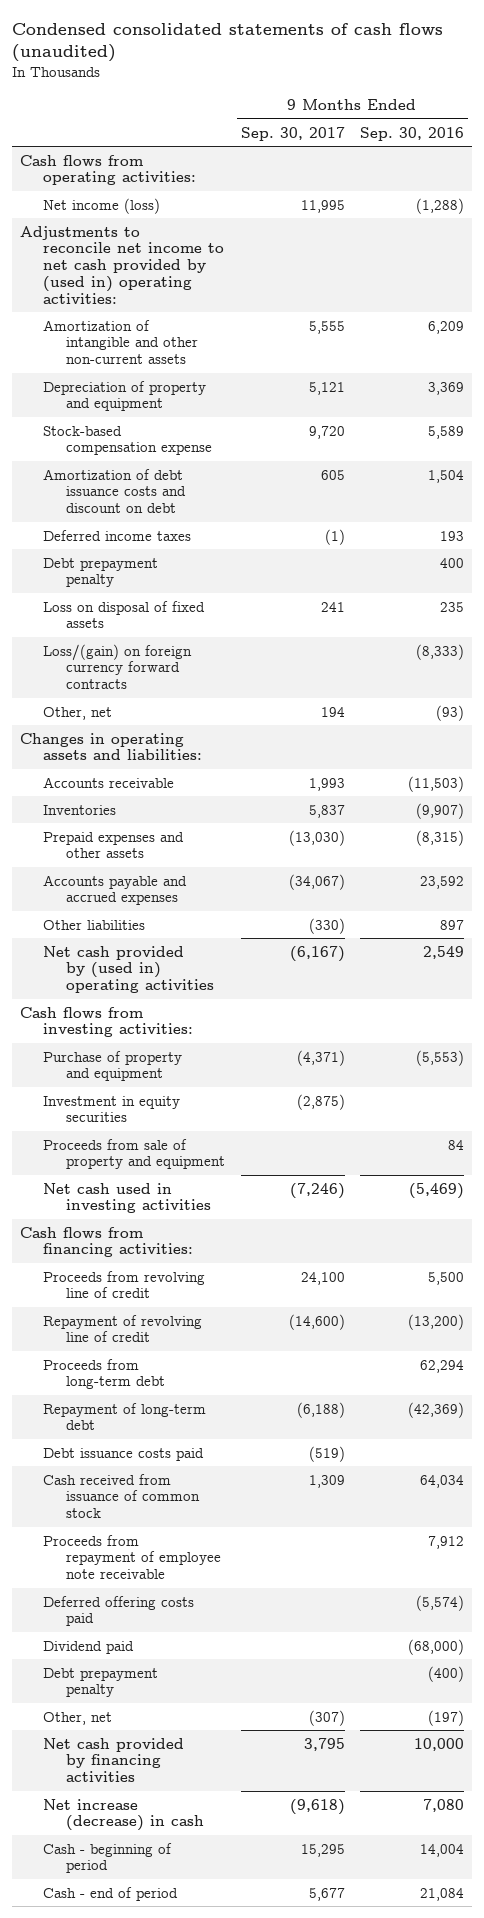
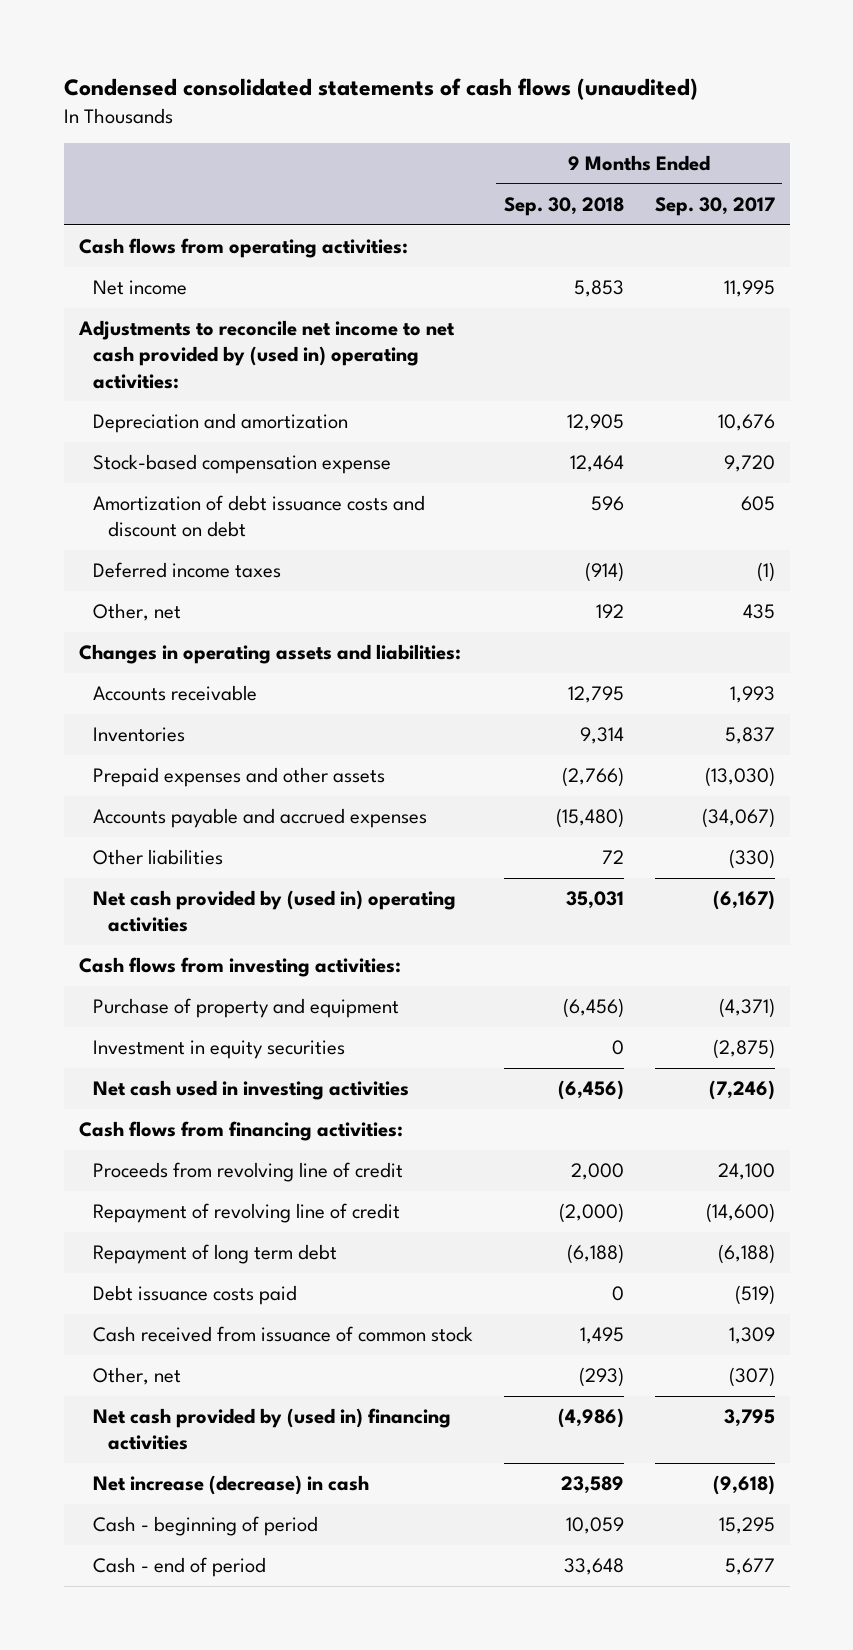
- | 9 Months Ended Sep. 30, 2017 | 9 Months Ended Sep. 30, 2016
+ | 9 Months Ended Sep. 30, 2018 | 9 Months Ended Sep. 30, 2017
- Net income (loss) | 11,995 | (1,288)
+ Net income | 5,853 | 11,995
- Amortization of intangible and other non-current assets | 5,555 | 6,209
- Depreciation of property and equipment | 5,121 | 3,369
+ Depreciation and amortization | 12,905 | 10,676
- Debt prepayment penalty | | 400
- Loss on disposal of fixed assets | 241 | 235
- Loss/(gain) on foreign currency forward contracts | | (8,333)
- Other, net | 194 | (93)
+ Other, net | 192 | 435
- Proceeds from sale of property and equipment | | 84
- Proceeds from long-term debt | | 62,294
- Repayment of long-term debt | (6,188) | (42,369)
+ Repayment of long term debt | (6,188) | (6,188)
- Proceeds from repayment of employee note receivable | | 7,912
- Deferred offering costs paid | | (5,574)
- Dividend paid | | (68,000)
- Debt prepayment penalty | | (400)
- Net cash provided by financing activities | 3,795 | 10,000
+ Net cash provided by (used in) financing activities | (4,986) | 3,795

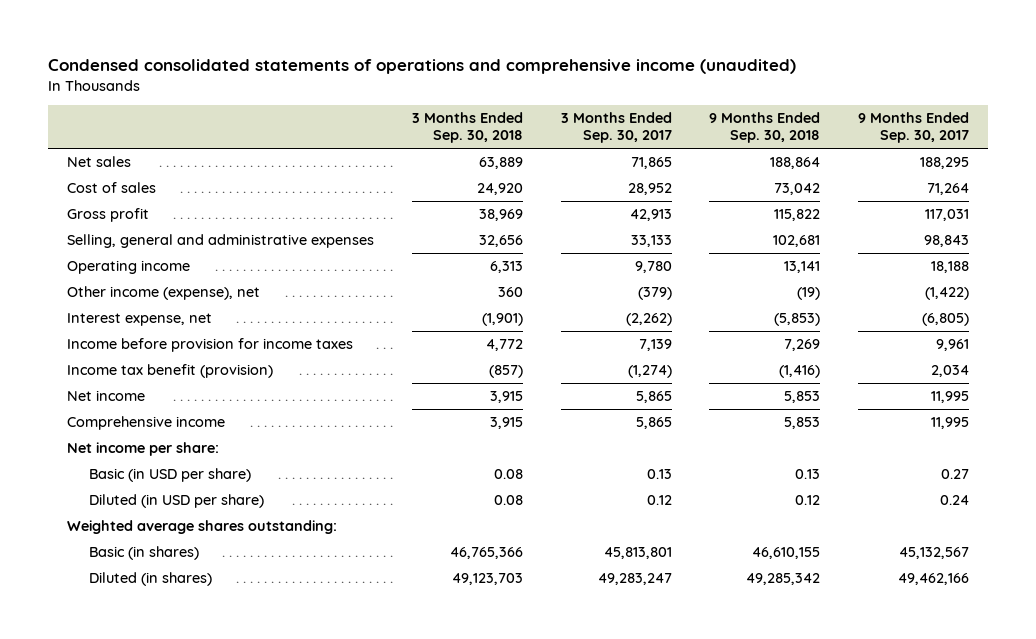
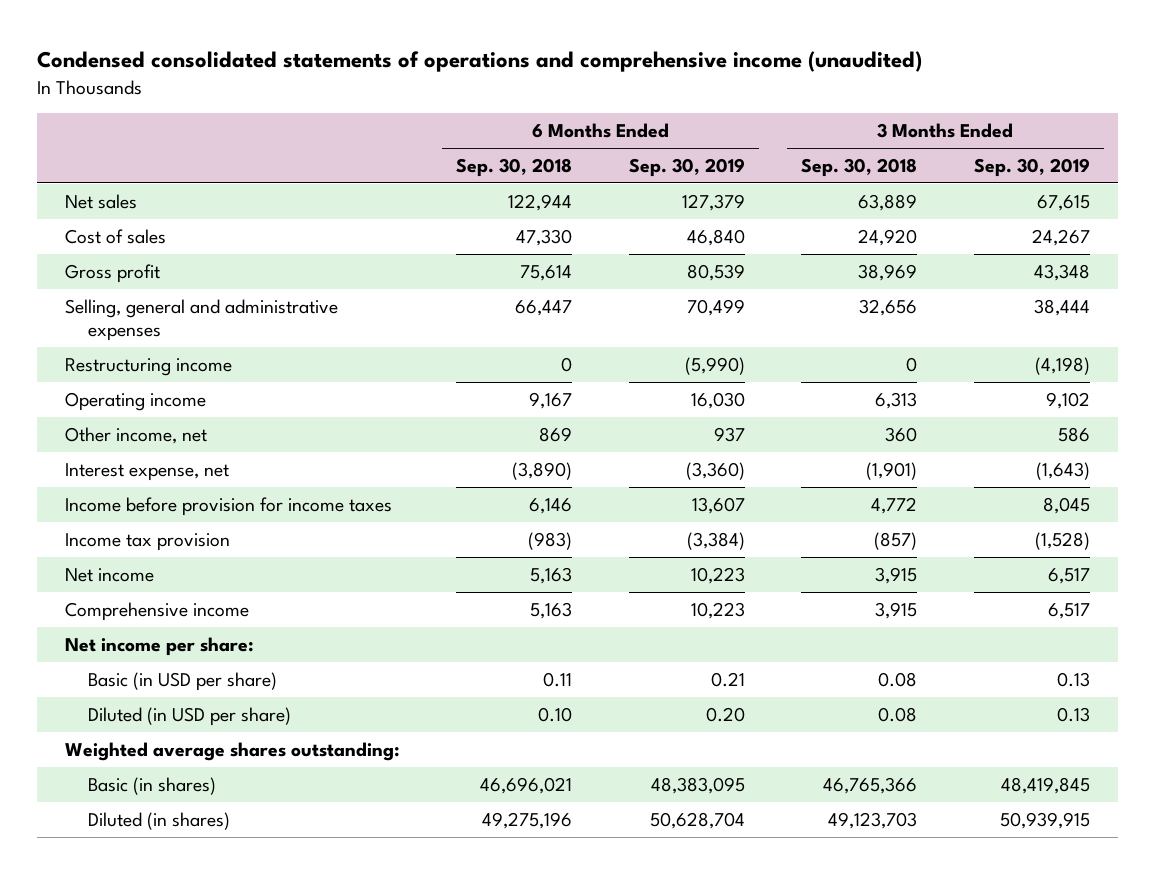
- | 3 Months Ended Sep. 30, 2018 | 3 Months Ended Sep. 30, 2017 | 9 Months Ended Sep. 30, 2018 | 9 Months Ended Sep. 30, 2017
+ | 6 Months Ended Sep. 30, 2018 | 6 Months Ended Sep. 30, 2019 | 3 Months Ended Sep. 30, 2018 | 3 Months Ended Sep. 30, 2019
+ Restructuring income | 0 | (5,990) | 0 | (4,198)
- Other income (expense), net | 360 | (379) | (19) | (1,422)
+ Other income, net | 869 | 937 | 360 | 586
- Income tax benefit (provision) | (857) | (1,274) | (1,416) | 2,034
+ Income tax provision | (983) | (3,384) | (857) | (1,528)

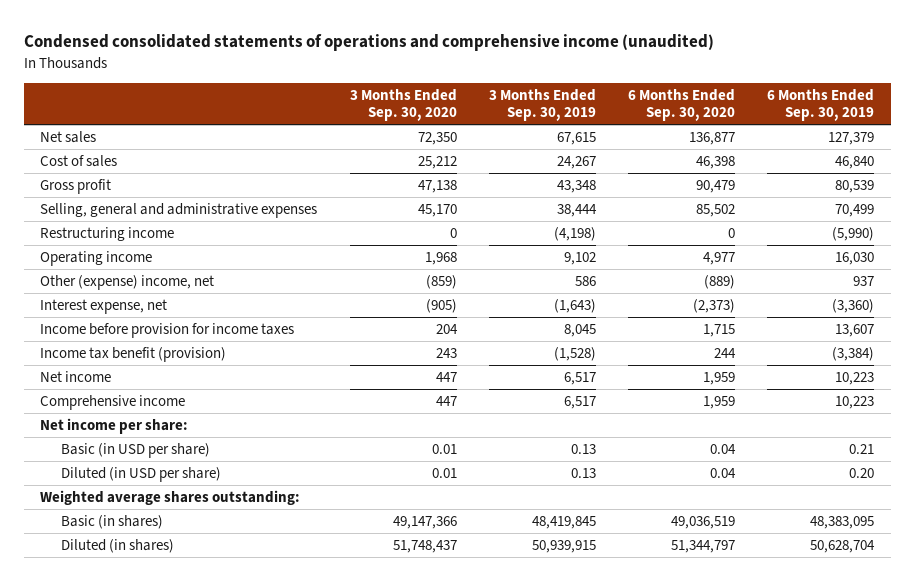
- | 6 Months Ended Sep. 30, 2018 | 6 Months Ended Sep. 30, 2019 | 3 Months Ended Sep. 30, 2018 | 3 Months Ended Sep. 30, 2019
+ | 3 Months Ended Sep. 30, 2020 | 3 Months Ended Sep. 30, 2019 | 6 Months Ended Sep. 30, 2020 | 6 Months Ended Sep. 30, 2019
- Other income, net | 869 | 937 | 360 | 586
+ Other (expense) income, net | (859) | 586 | (889) | 937
- Income tax provision | (983) | (3,384) | (857) | (1,528)
+ Income tax benefit (provision) | 243 | (1,528) | 244 | (3,384)

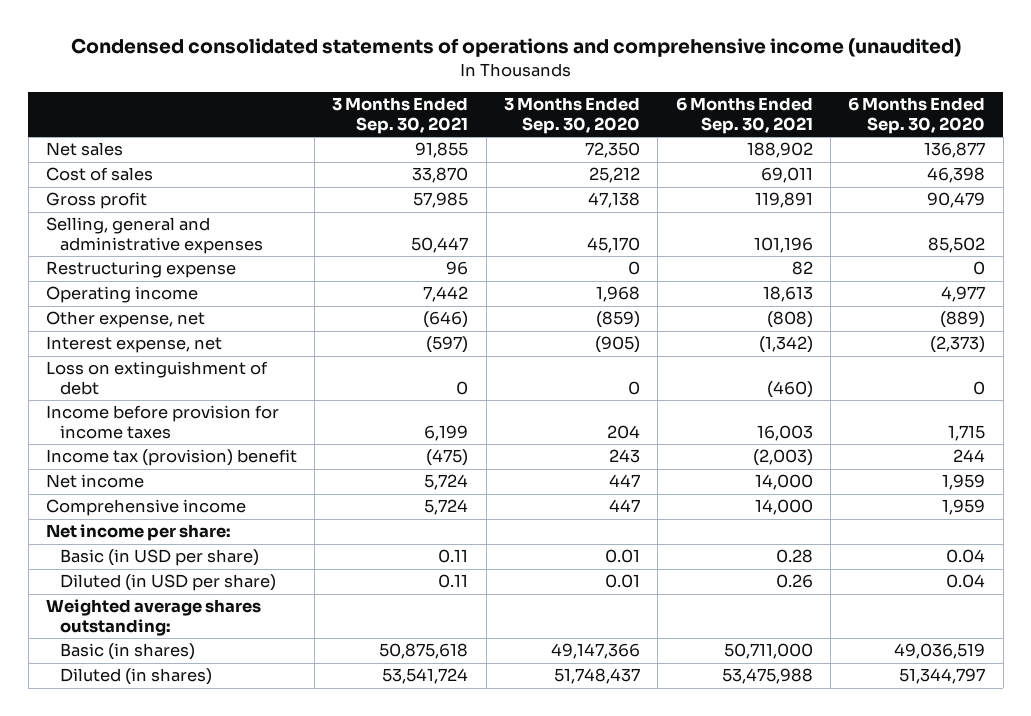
- | 3 Months Ended Sep. 30, 2020 | 3 Months Ended Sep. 30, 2019 | 6 Months Ended Sep. 30, 2020 | 6 Months Ended Sep. 30, 2019
+ | 3 Months Ended Sep. 30, 2021 | 3 Months Ended Sep. 30, 2020 | 6 Months Ended Sep. 30, 2021 | 6 Months Ended Sep. 30, 2020
- Restructuring income | 0 | (4,198) | 0 | (5,990)
+ Restructuring expense | 96 | 0 | 82 | 0
- Other (expense) income, net | (859) | 586 | (889) | 937
+ Other expense, net | (646) | (859) | (808) | (889)
+ Loss on extinguishment of debt | 0 | 0 | (460) | 0
- Income tax benefit (provision) | 243 | (1,528) | 244 | (3,384)
+ Income tax (provision) benefit | (475) | 243 | (2,003) | 244

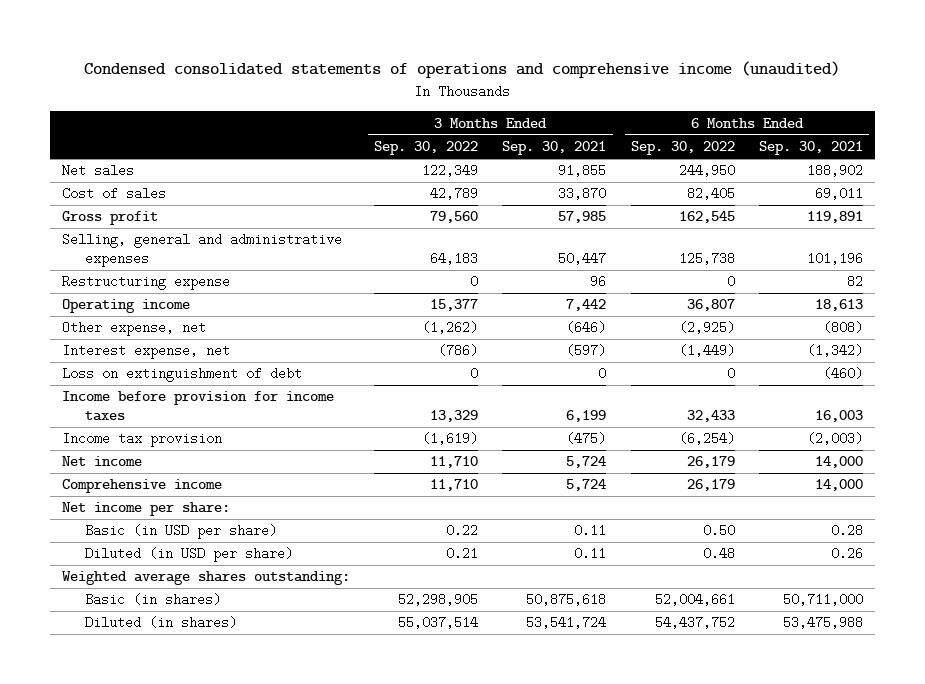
- | 3 Months Ended Sep. 30, 2021 | 3 Months Ended Sep. 30, 2020 | 6 Months Ended Sep. 30, 2021 | 6 Months Ended Sep. 30, 2020
+ | 3 Months Ended Sep. 30, 2022 | 3 Months Ended Sep. 30, 2021 | 6 Months Ended Sep. 30, 2022 | 6 Months Ended Sep. 30, 2021
- Income tax (provision) benefit | (475) | 243 | (2,003) | 244
+ Income tax provision | (1,619) | (475) | (6,254) | (2,003)

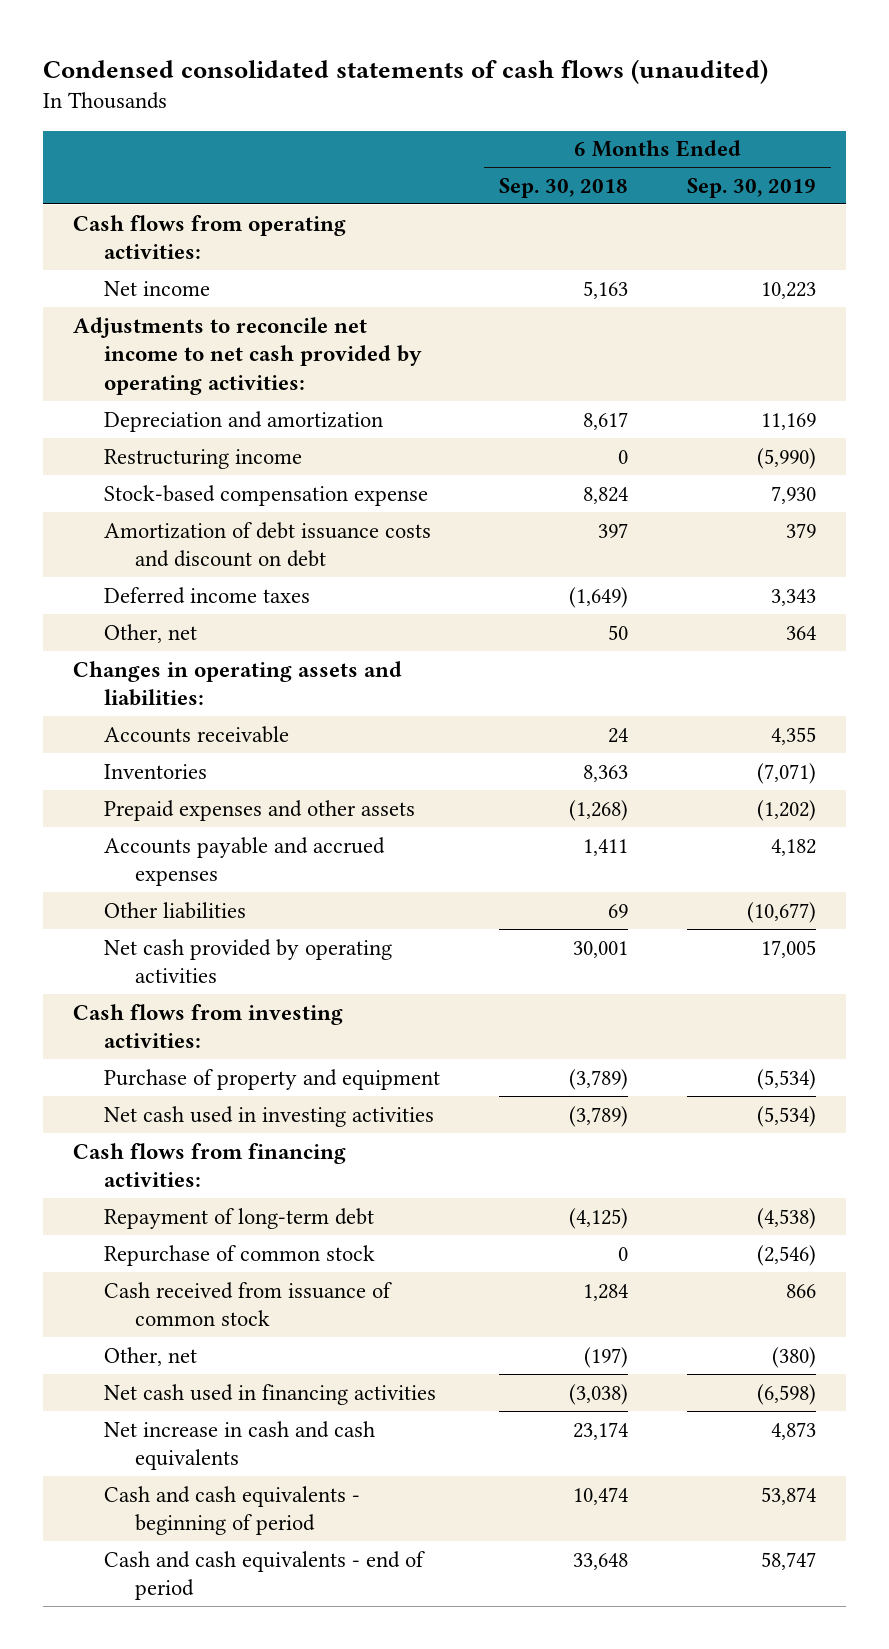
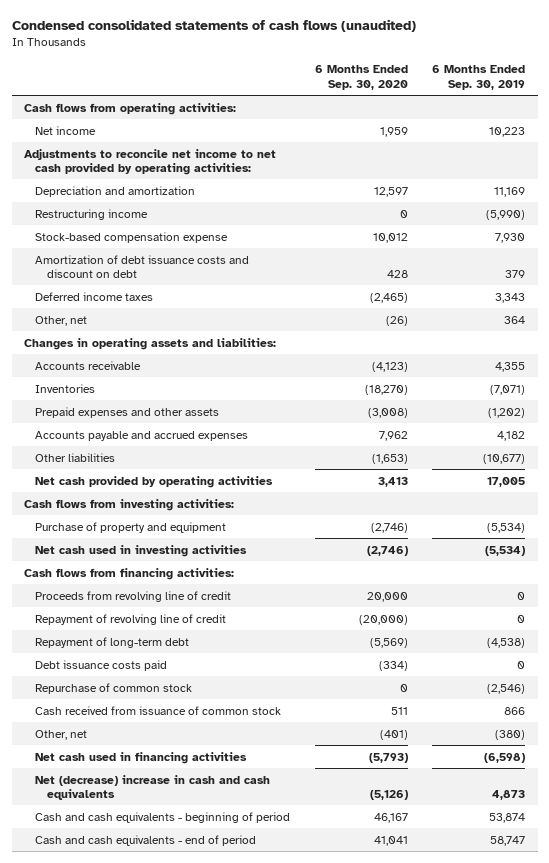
- | 6 Months Ended Sep. 30, 2018 | 6 Months Ended Sep. 30, 2019
+ | 6 Months Ended Sep. 30, 2020 | 6 Months Ended Sep. 30, 2019
+ Proceeds from revolving line of credit | 20,000 | 0
+ Repayment of revolving line of credit | (20,000) | 0
+ Debt issuance costs paid | (334) | 0
- Net increase in cash and cash equivalents | 23,174 | 4,873
+ Net (decrease) increase in cash and cash equivalents | (5,126) | 4,873

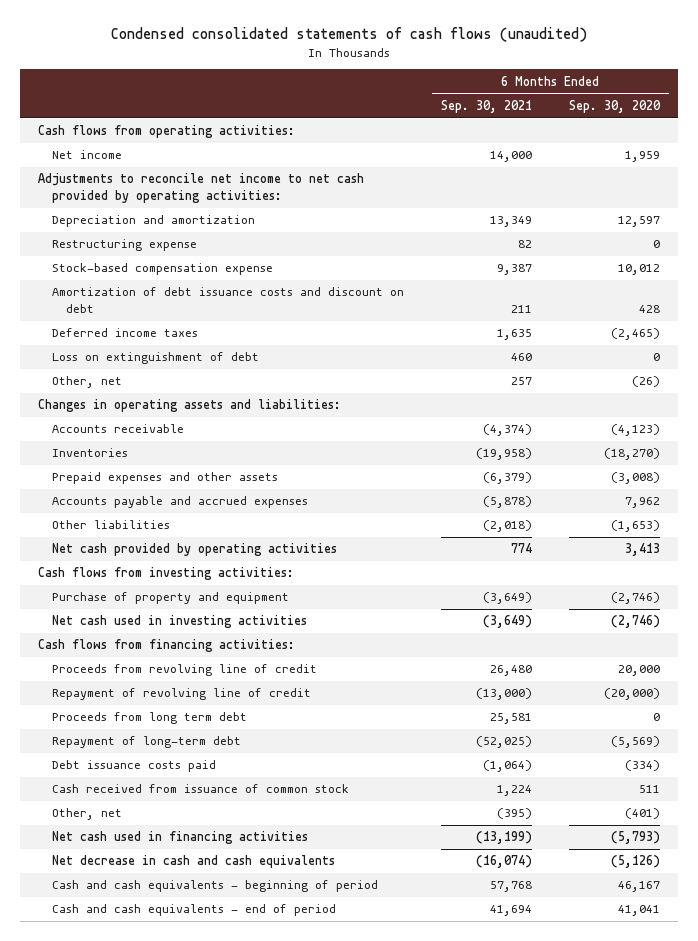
- | 6 Months Ended Sep. 30, 2020 | 6 Months Ended Sep. 30, 2019
+ | 6 Months Ended Sep. 30, 2021 | 6 Months Ended Sep. 30, 2020
- Restructuring income | 0 | (5,990)
+ Restructuring expense | 82 | 0
+ Loss on extinguishment of debt | 460 | 0
+ Proceeds from long term debt | 25,581 | 0
- Repurchase of common stock | 0 | (2,546)
- Net (decrease) increase in cash and cash equivalents | (5,126) | 4,873
+ Net decrease in cash and cash equivalents | (16,074) | (5,126)

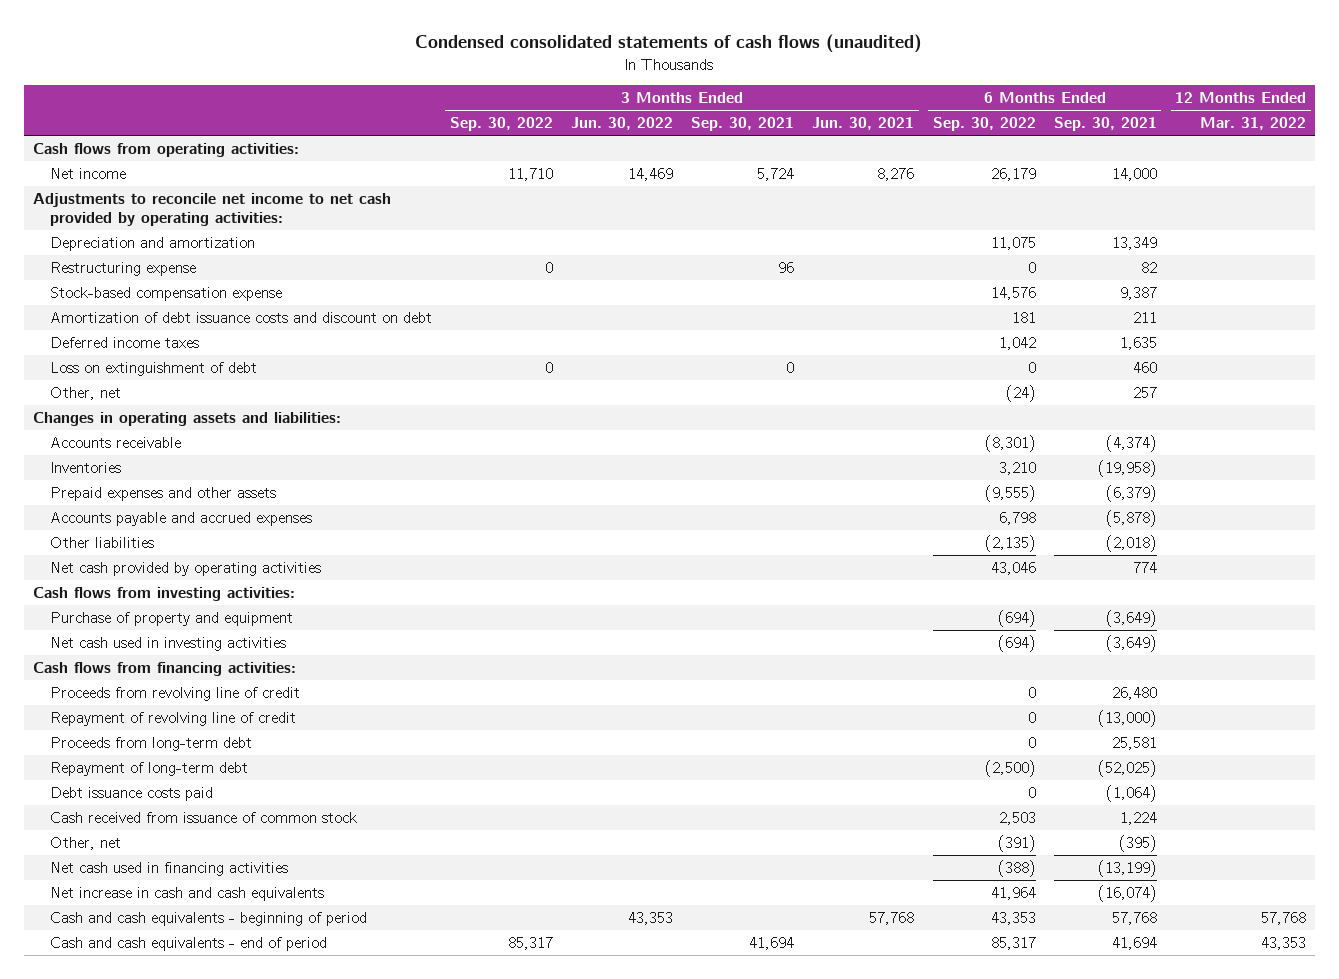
- | 6 Months Ended Sep. 30, 2021 | 6 Months Ended Sep. 30, 2020
+ | 3 Months Ended Sep. 30, 2022 | 3 Months Ended Jun. 30, 2022 | 3 Months Ended Sep. 30, 2021 | 3 Months Ended Jun. 30, 2021 | 6 Months Ended Sep. 30, 2022 | 6 Months Ended Sep. 30, 2021 | 12 Months Ended Mar. 31, 2022
- Proceeds from long term debt | 25,581 | 0
+ Proceeds from long-term debt | | | | | 0 | 25,581 |
- Net decrease in cash and cash equivalents | (16,074) | (5,126)
+ Net increase in cash and cash equivalents | | | | | 41,964 | (16,074) |

